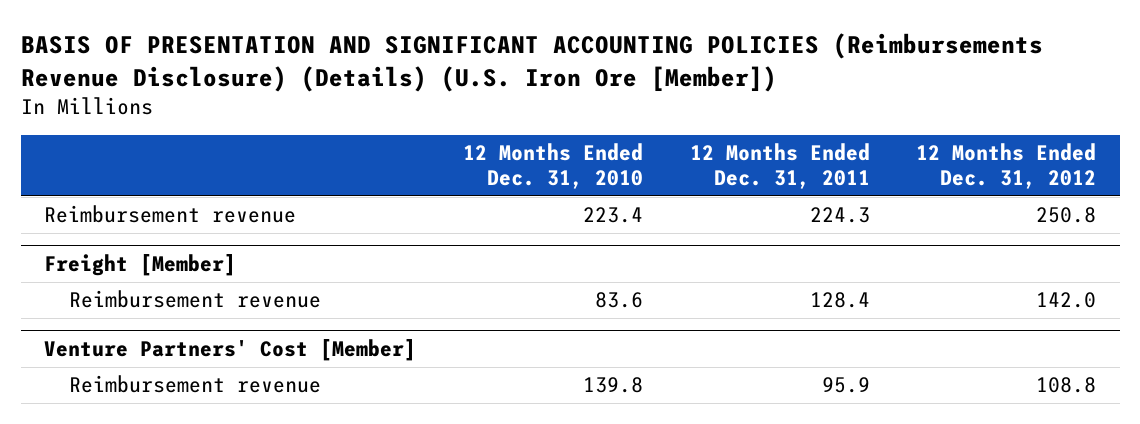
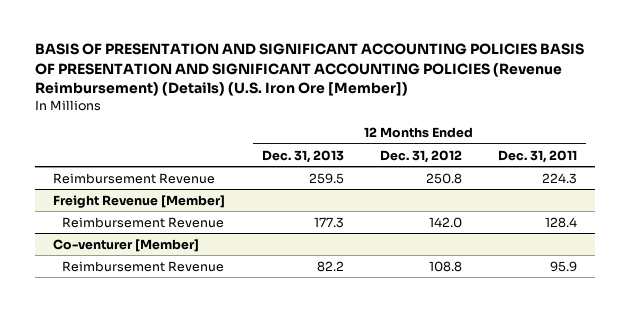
- BASIS OF PRESENTATION AND SIGNIFICANT ACCOUNTING POLICIES (Reimbursements Revenue Disclosure) (Details) (U.S. Iron Ore [Member])
+ BASIS OF PRESENTATION AND SIGNIFICANT ACCOUNTING POLICIES BASIS OF PRESENTATION AND SIGNIFICANT ACCOUNTING POLICIES (Revenue Reimbursement) (Details) (U.S. Iron Ore [Member])
- | 12 Months Ended Dec. 31, 2010 | 12 Months Ended Dec. 31, 2011 | 12 Months Ended Dec. 31, 2012
+ | 12 Months Ended Dec. 31, 2013 | 12 Months Ended Dec. 31, 2012 | 12 Months Ended Dec. 31, 2011
- Reimbursement revenue | 223.4 | 224.3 | 250.8
- Freight [Member]
- Reimbursement revenue | 83.6 | 128.4 | 142.0
- Venture Partners' Cost [Member]
- Reimbursement revenue | 139.8 | 95.9 | 108.8
+ Reimbursement Revenue | 259.5 | 250.8 | 224.3
+ Freight Revenue [Member]
+ Reimbursement Revenue | 177.3 | 142.0 | 128.4
+ Co-venturer [Member]
+ Reimbursement Revenue | 82.2 | 108.8 | 95.9

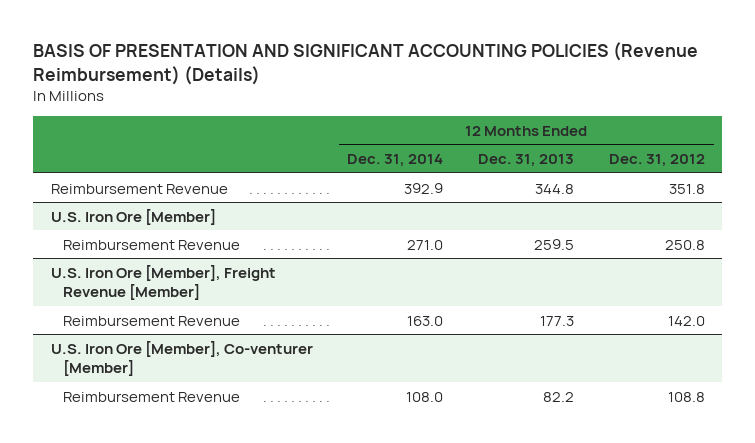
- BASIS OF PRESENTATION AND SIGNIFICANT ACCOUNTING POLICIES BASIS OF PRESENTATION AND SIGNIFICANT ACCOUNTING POLICIES (Revenue Reimbursement) (Details) (U.S. Iron Ore [Member])
+ BASIS OF PRESENTATION AND SIGNIFICANT ACCOUNTING POLICIES (Revenue Reimbursement) (Details)
- | 12 Months Ended Dec. 31, 2013 | 12 Months Ended Dec. 31, 2012 | 12 Months Ended Dec. 31, 2011
+ | 12 Months Ended Dec. 31, 2014 | 12 Months Ended Dec. 31, 2013 | 12 Months Ended Dec. 31, 2012
+ Reimbursement Revenue | 392.9 | 344.8 | 351.8
+ U.S. Iron Ore [Member]
- Freight Revenue [Member]
+ U.S. Iron Ore [Member], Freight Revenue [Member]
- Co-venturer [Member]
+ U.S. Iron Ore [Member], Co-venturer [Member]

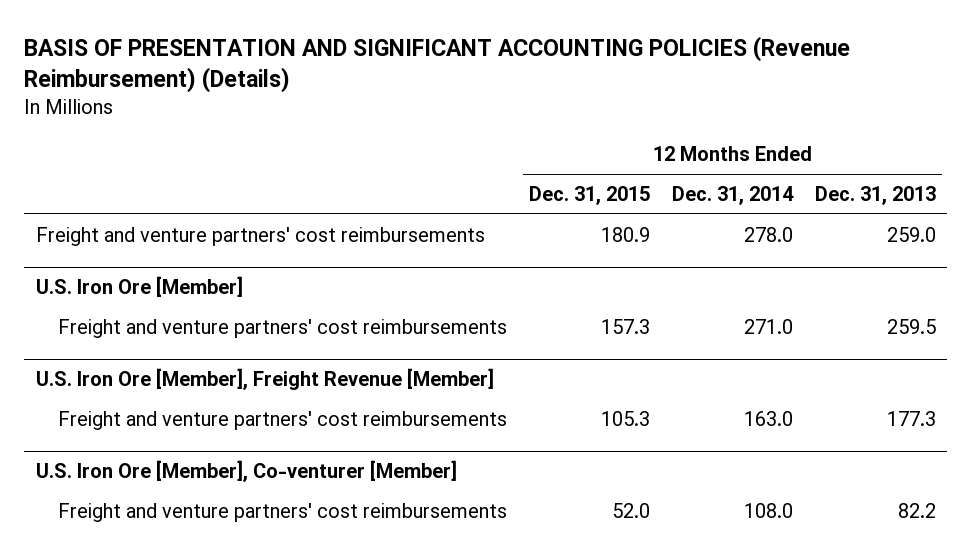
- | 12 Months Ended Dec. 31, 2014 | 12 Months Ended Dec. 31, 2013 | 12 Months Ended Dec. 31, 2012
+ | 12 Months Ended Dec. 31, 2015 | 12 Months Ended Dec. 31, 2014 | 12 Months Ended Dec. 31, 2013
- Reimbursement Revenue | 392.9 | 344.8 | 351.8
+ Freight and venture partners' cost reimbursements | 180.9 | 278.0 | 259.0
@ U.S. Iron Ore [Member]
- Reimbursement Revenue | 271.0 | 259.5 | 250.8
+ Freight and venture partners' cost reimbursements | 157.3 | 271.0 | 259.5
@ U.S. Iron Ore [Member], Freight Revenue [Member]
- Reimbursement Revenue | 163.0 | 177.3 | 142.0
+ Freight and venture partners' cost reimbursements | 105.3 | 163.0 | 177.3
@ U.S. Iron Ore [Member], Co-venturer [Member]
- Reimbursement Revenue | 108.0 | 82.2 | 108.8
+ Freight and venture partners' cost reimbursements | 52.0 | 108.0 | 82.2

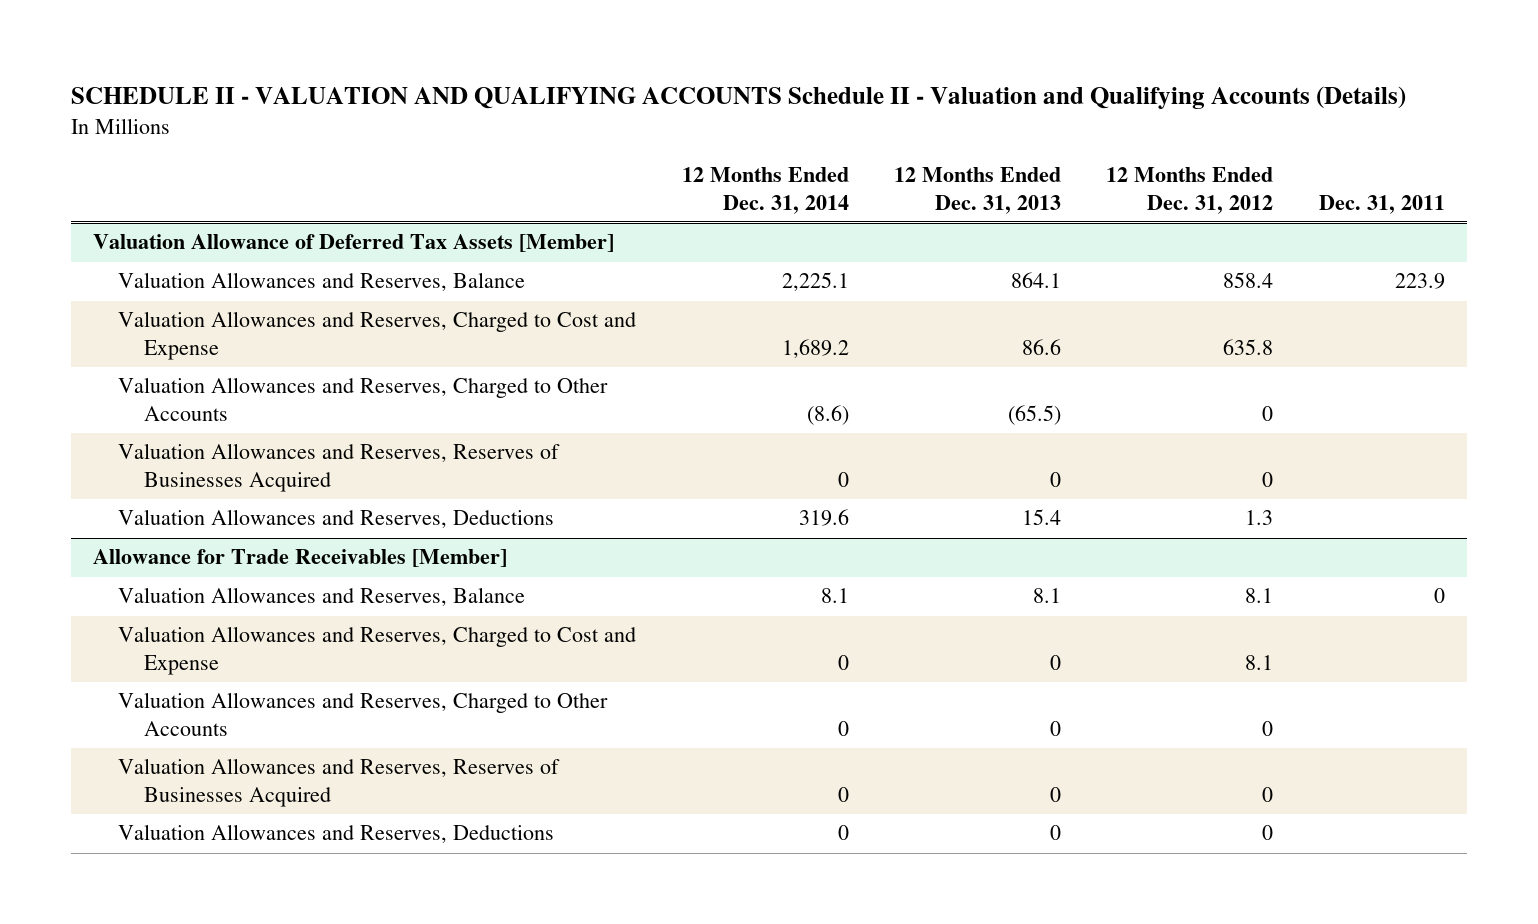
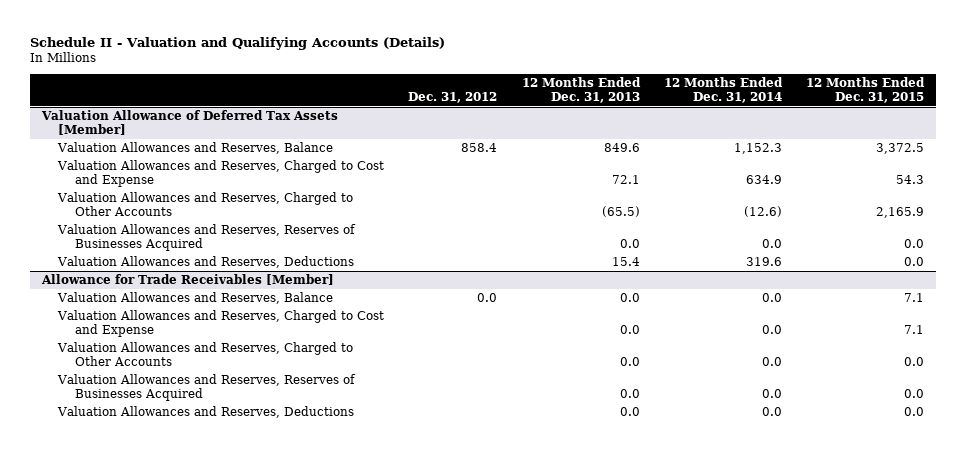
- SCHEDULE II - VALUATION AND QUALIFYING ACCOUNTS Schedule II - Valuation and Qualifying Accounts (Details)
+ Schedule II - Valuation and Qualifying Accounts (Details)
- | 12 Months Ended Dec. 31, 2014 | 12 Months Ended Dec. 31, 2013 | 12 Months Ended Dec. 31, 2012 | Dec. 31, 2011
+ | Dec. 31, 2012 | 12 Months Ended Dec. 31, 2013 | 12 Months Ended Dec. 31, 2014 | 12 Months Ended Dec. 31, 2015
@ Valuation Allowance of Deferred Tax Assets [Member]
- Valuation Allowances and Reserves, Balance | 2,225.1 | 864.1 | 858.4 | 223.9
- Valuation Allowances and Reserves, Charged to Cost and Expense | 1,689.2 | 86.6 | 635.8 |
- Valuation Allowances and Reserves, Charged to Other Accounts | (8.6) | (65.5) | 0 |
- Valuation Allowances and Reserves, Reserves of Businesses Acquired | 0 | 0 | 0 |
+ Valuation Allowances and Reserves, Balance | 858.4 | 849.6 | 1,152.3 | 3,372.5
+ Valuation Allowances and Reserves, Charged to Cost and Expense | | 72.1 | 634.9 | 54.3
+ Valuation Allowances and Reserves, Charged to Other Accounts | | (65.5) | (12.6) | 2,165.9
+ Valuation Allowances and Reserves, Reserves of Businesses Acquired | | 0.0 | 0.0 | 0.0
@ Allowance for Trade Receivables [Member]
- Valuation Allowances and Reserves, Balance | 8.1 | 8.1 | 8.1 | 0
- Valuation Allowances and Reserves, Charged to Cost and Expense | 0 | 0 | 8.1 |
- Valuation Allowances and Reserves, Charged to Other Accounts | 0 | 0 | 0 |
- Valuation Allowances and Reserves, Reserves of Businesses Acquired | 0 | 0 | 0 |
- Valuation Allowances and Reserves, Deductions | 0 | 0 | 0 |
+ Valuation Allowances and Reserves, Balance | 0.0 | 0.0 | 0.0 | 7.1
+ Valuation Allowances and Reserves, Charged to Cost and Expense | | 0.0 | 0.0 | 7.1
+ Valuation Allowances and Reserves, Charged to Other Accounts | | 0.0 | 0.0 | 0.0
+ Valuation Allowances and Reserves, Reserves of Businesses Acquired | | 0.0 | 0.0 | 0.0
+ Valuation Allowances and Reserves, Deductions | | 0.0 | 0.0 | 0.0

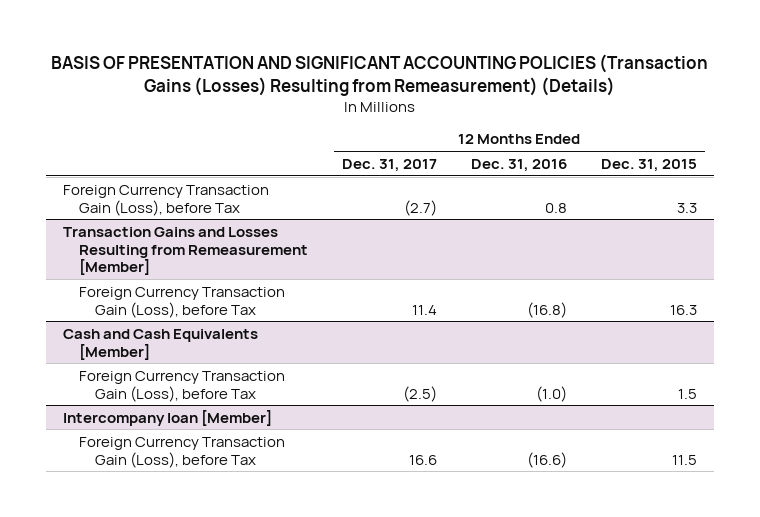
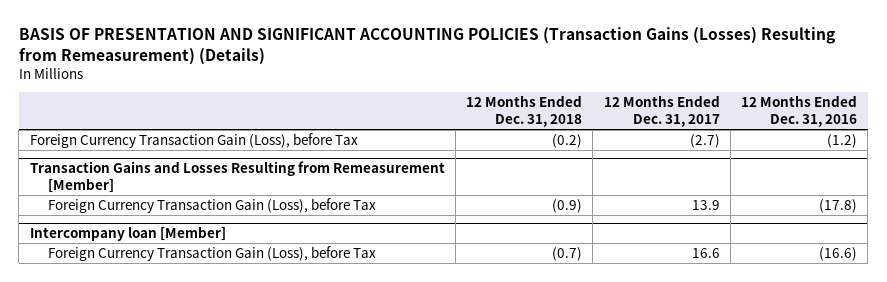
- | 12 Months Ended Dec. 31, 2017 | 12 Months Ended Dec. 31, 2016 | 12 Months Ended Dec. 31, 2015
+ | 12 Months Ended Dec. 31, 2018 | 12 Months Ended Dec. 31, 2017 | 12 Months Ended Dec. 31, 2016
- Foreign Currency Transaction Gain (Loss), before Tax | (2.7) | 0.8 | 3.3
+ Foreign Currency Transaction Gain (Loss), before Tax | (0.2) | (2.7) | (1.2)
@ Transaction Gains and Losses Resulting from Remeasurement [Member]
- Foreign Currency Transaction Gain (Loss), before Tax | 11.4 | (16.8) | 16.3
- Cash and Cash Equivalents [Member]
- Foreign Currency Transaction Gain (Loss), before Tax | (2.5) | (1.0) | 1.5
@ Transaction Gains and Losses Resulting from Remeasurement [Member]
+ Foreign Currency Transaction Gain (Loss), before Tax | (0.9) | 13.9 | (17.8)

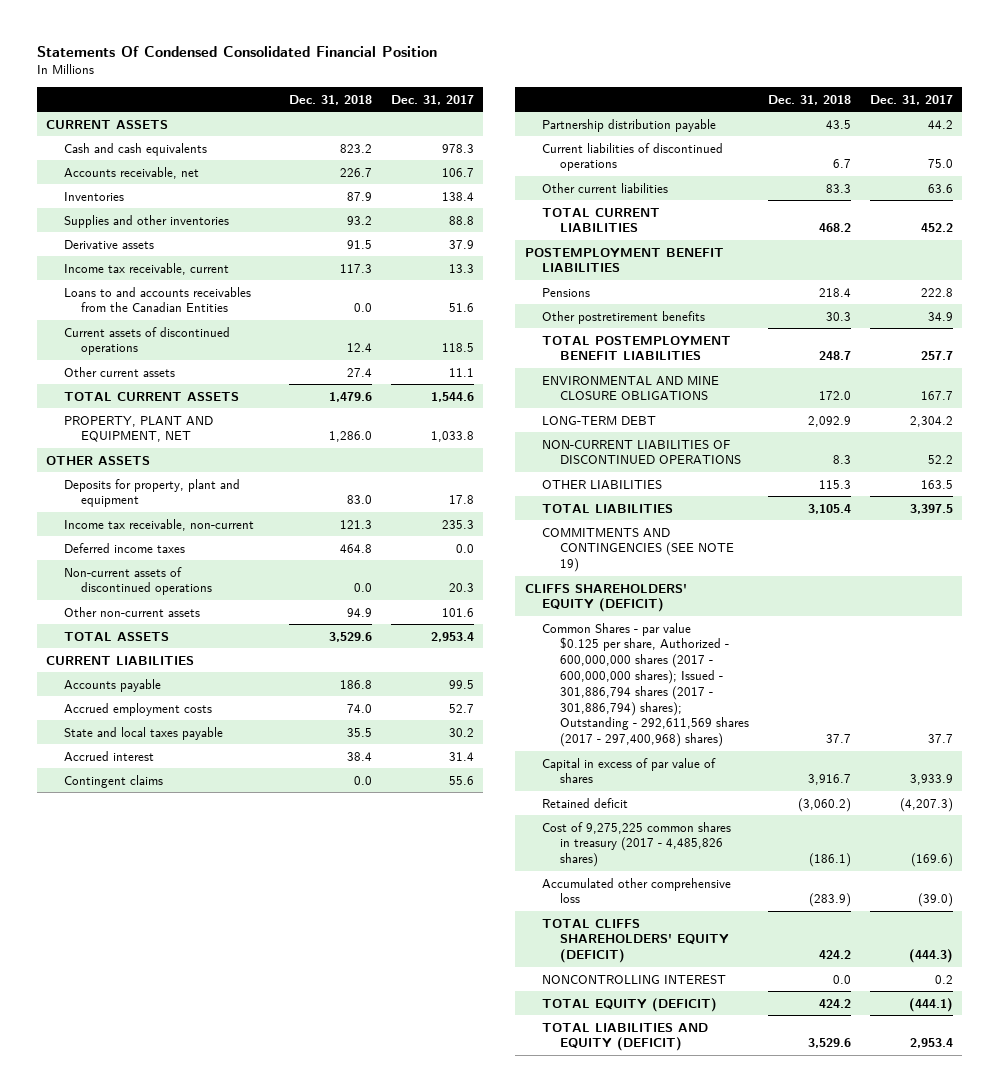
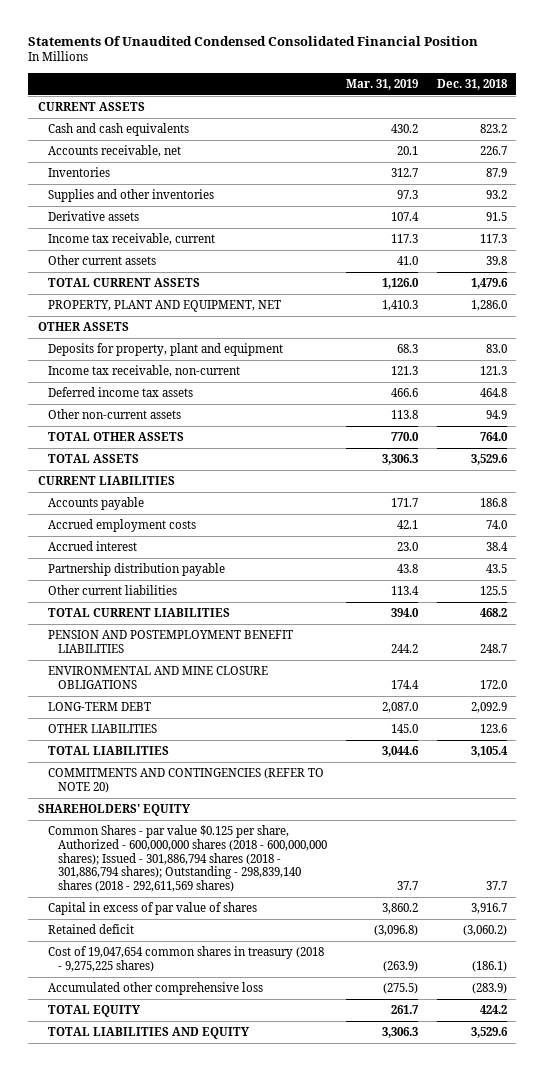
- Statements Of Condensed Consolidated Financial Position
+ Statements Of Unaudited Condensed Consolidated Financial Position
- | Dec. 31, 2018 | Dec. 31, 2017
+ | Mar. 31, 2019 | Dec. 31, 2018
- Loans to and accounts receivables from the Canadian Entities | 0.0 | 51.6
- Current assets of discontinued operations | 12.4 | 118.5
- Other current assets | 27.4 | 11.1
+ Other current assets | 41.0 | 39.8
- Deferred income taxes | 464.8 | 0.0
- Non-current assets of discontinued operations | 0.0 | 20.3
+ Deferred income tax assets | 466.6 | 464.8
+ TOTAL OTHER ASSETS | 770.0 | 764.0
- State and local taxes payable | 35.5 | 30.2
- Contingent claims | 0.0 | 55.6
- Current liabilities of discontinued operations | 6.7 | 75.0
- Other current liabilities | 83.3 | 63.6
+ Other current liabilities | 113.4 | 125.5
- POSTEMPLOYMENT BENEFIT LIABILITIES
- Pensions | 218.4 | 222.8
- Other postretirement benefits | 30.3 | 34.9
- TOTAL POSTEMPLOYMENT BENEFIT LIABILITIES | 248.7 | 257.7
+ PENSION AND POSTEMPLOYMENT BENEFIT LIABILITIES | 244.2 | 248.7
- NON-CURRENT LIABILITIES OF DISCONTINUED OPERATIONS | 8.3 | 52.2
- OTHER LIABILITIES | 115.3 | 163.5
+ OTHER LIABILITIES | 145.0 | 123.6
- COMMITMENTS AND CONTINGENCIES (SEE NOTE 19)
- CLIFFS SHAREHOLDERS' EQUITY (DEFICIT)
- Common Shares - par value $0.125 per share, Authorized - 600,000,000 shares (2017 - 600,000,000 shares); Issued - 301,886,794 shares (2017 - 301,886,794) shares); Outstanding - 292,611,569 shares (2017 - 297,400,968) shares) | 37.7 | 37.7
+ COMMITMENTS AND CONTINGENCIES (REFER TO NOTE 20)
+ SHAREHOLDERS' EQUITY
+ Common Shares - par value $0.125 per share, Authorized - 600,000,000 shares (2018 - 600,000,000 shares); Issued - 301,886,794 shares (2018 - 301,886,794 shares); Outstanding - 298,839,140 shares (2018 - 292,611,569 shares) | 37.7 | 37.7
- Cost of 9,275,225 common shares in treasury (2017 - 4,485,826 shares) | (186.1) | (169.6)
+ Cost of 19,047,654 common shares in treasury (2018 - 9,275,225 shares) | (263.9) | (186.1)
- TOTAL CLIFFS SHAREHOLDERS' EQUITY (DEFICIT) | 424.2 | (444.3)
- NONCONTROLLING INTEREST | 0.0 | 0.2
- TOTAL EQUITY (DEFICIT) | 424.2 | (444.1)
- TOTAL LIABILITIES AND EQUITY (DEFICIT) | 3,529.6 | 2,953.4
+ TOTAL EQUITY | 261.7 | 424.2
+ TOTAL LIABILITIES AND EQUITY | 3,306.3 | 3,529.6

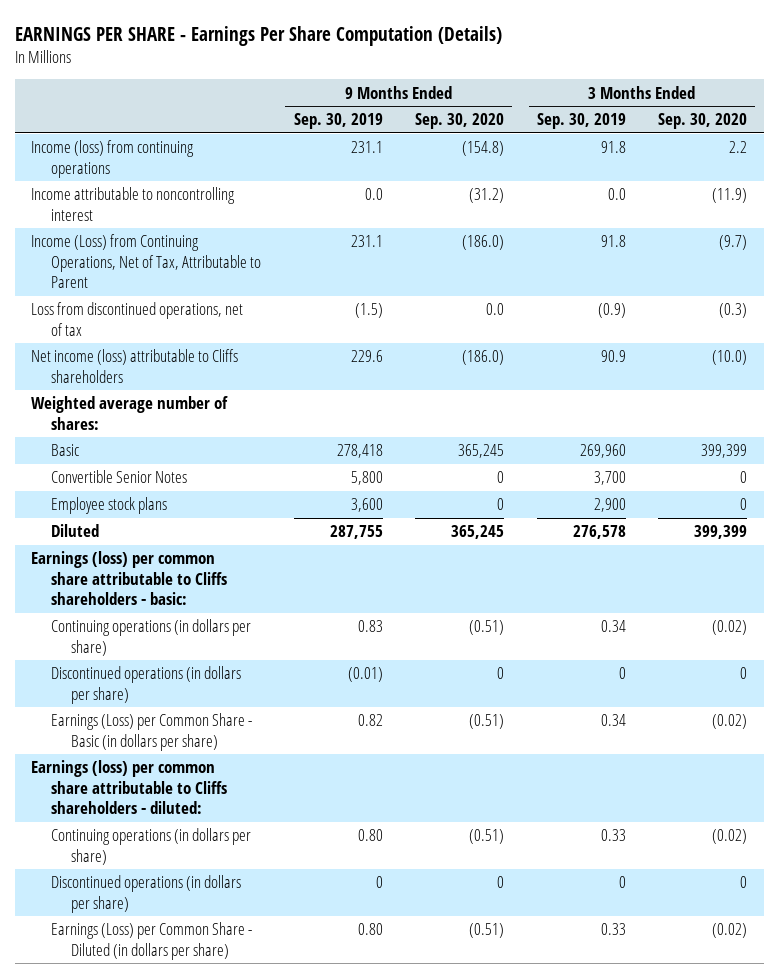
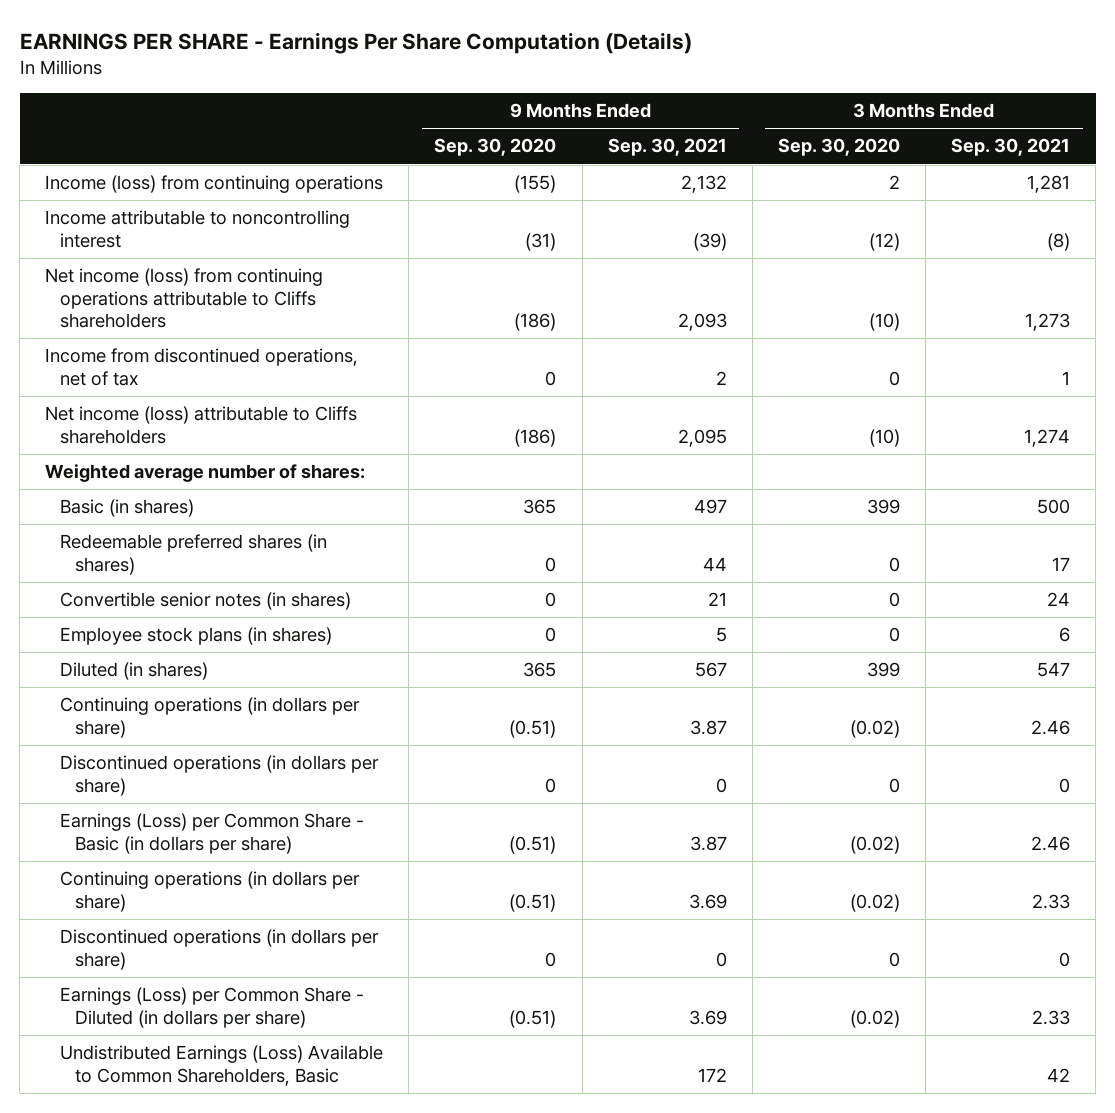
- | 9 Months Ended Sep. 30, 2019 | 9 Months Ended Sep. 30, 2020 | 3 Months Ended Sep. 30, 2019 | 3 Months Ended Sep. 30, 2020
+ | 9 Months Ended Sep. 30, 2020 | 9 Months Ended Sep. 30, 2021 | 3 Months Ended Sep. 30, 2020 | 3 Months Ended Sep. 30, 2021
- Income (loss) from continuing operations | 231.1 | (154.8) | 91.8 | 2.2
- Income attributable to noncontrolling interest | 0.0 | (31.2) | 0.0 | (11.9)
- Income (Loss) from Continuing Operations, Net of Tax, Attributable to Parent | 231.1 | (186.0) | 91.8 | (9.7)
- Loss from discontinued operations, net of tax | (1.5) | 0.0 | (0.9) | (0.3)
- Net income (loss) attributable to Cliffs shareholders | 229.6 | (186.0) | 90.9 | (10.0)
+ Income (loss) from continuing operations | (155) | 2,132 | 2 | 1,281
+ Income attributable to noncontrolling interest | (31) | (39) | (12) | (8)
+ Net income (loss) from continuing operations attributable to Cliffs shareholders | (186) | 2,093 | (10) | 1,273
+ Income from discontinued operations, net of tax | 0 | 2 | 0 | 1
+ Net income (loss) attributable to Cliffs shareholders | (186) | 2,095 | (10) | 1,274
- Basic | 278,418 | 365,245 | 269,960 | 399,399
- Convertible Senior Notes | 5,800 | 0 | 3,700 | 0
- Employee stock plans | 3,600 | 0 | 2,900 | 0
- Diluted | 287,755 | 365,245 | 276,578 | 399,399
- Earnings (loss) per common share attributable to Cliffs shareholders - basic:
+ Basic (in shares) | 365 | 497 | 399 | 500
+ Redeemable preferred shares (in shares) | 0 | 44 | 0 | 17
+ Convertible senior notes (in shares) | 0 | 21 | 0 | 24
+ Employee stock plans (in shares) | 0 | 5 | 0 | 6
+ Diluted (in shares) | 365 | 567 | 399 | 547
- Earnings (loss) per common share attributable to Cliffs shareholders - diluted:
+ Undistributed Earnings (Loss) Available to Common Shareholders, Basic | | 172 | | 42

